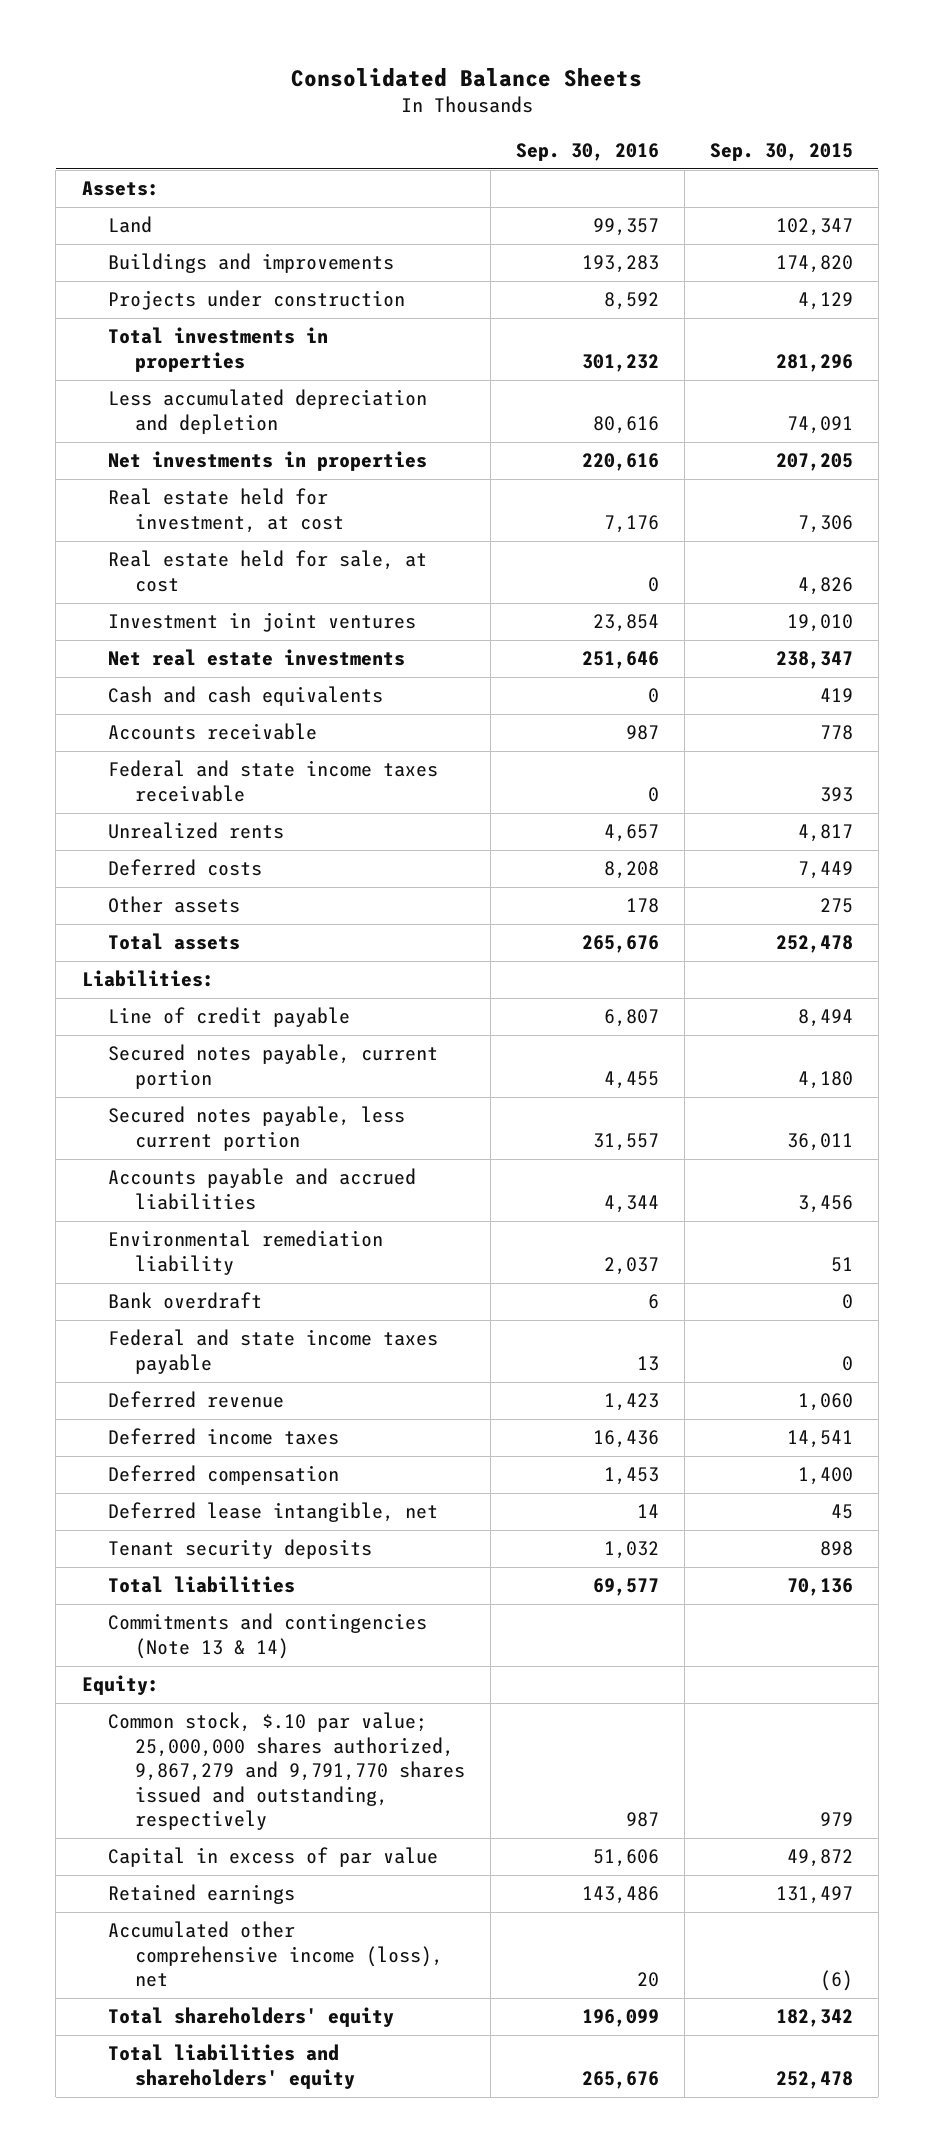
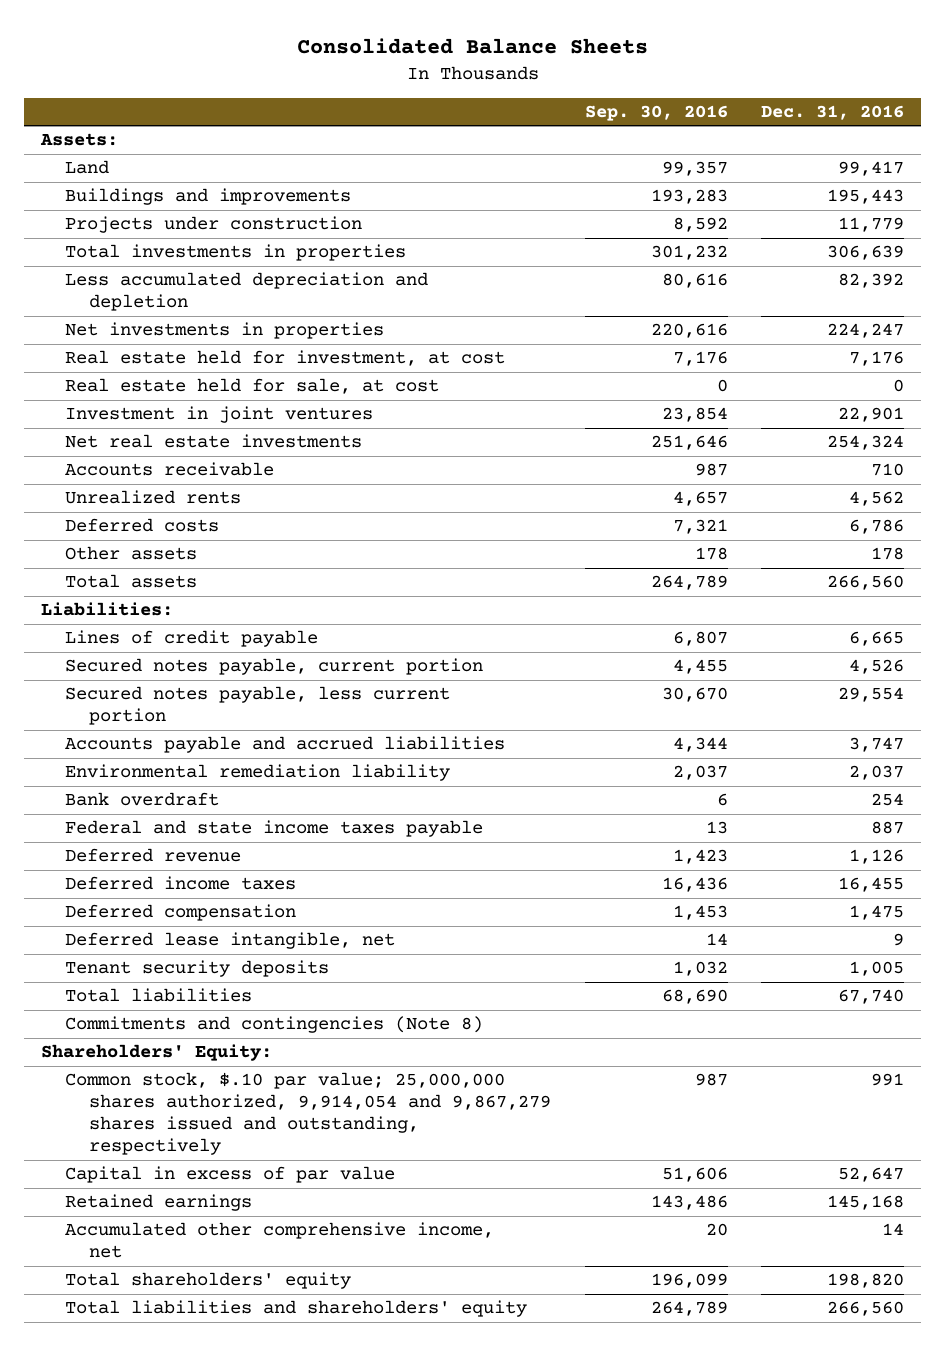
- | Sep. 30, 2016 | Sep. 30, 2015
+ | Sep. 30, 2016 | Dec. 31, 2016
- Cash and cash equivalents | 0 | 419
- Federal and state income taxes receivable | 0 | 393
- Deferred costs | 8,208 | 7,449
+ Deferred costs | 7,321 | 6,786
- Total assets | 265,676 | 252,478
+ Total assets | 264,789 | 266,560
- Line of credit payable | 6,807 | 8,494
+ Lines of credit payable | 6,807 | 6,665
- Secured notes payable, less current portion | 31,557 | 36,011
+ Secured notes payable, less current portion | 30,670 | 29,554
- Total liabilities | 69,577 | 70,136
- Commitments and contingencies (Note 13 & 14)
- Equity:
- Common stock, $.10 par value; 25,000,000 shares authorized, 9,867,279 and 9,791,770 shares issued and outstanding, respectively | 987 | 979
+ Total liabilities | 68,690 | 67,740
+ Commitments and contingencies (Note 8)
+ Shareholders' Equity:
+ Common stock, $.10 par value; 25,000,000 shares authorized, 9,914,054 and 9,867,279 shares issued and outstanding, respectively | 987 | 991
- Accumulated other comprehensive income (loss), net | 20 | (6)
+ Accumulated other comprehensive income, net | 20 | 14
- Total liabilities and shareholders' equity | 265,676 | 252,478
+ Total liabilities and shareholders' equity | 264,789 | 266,560

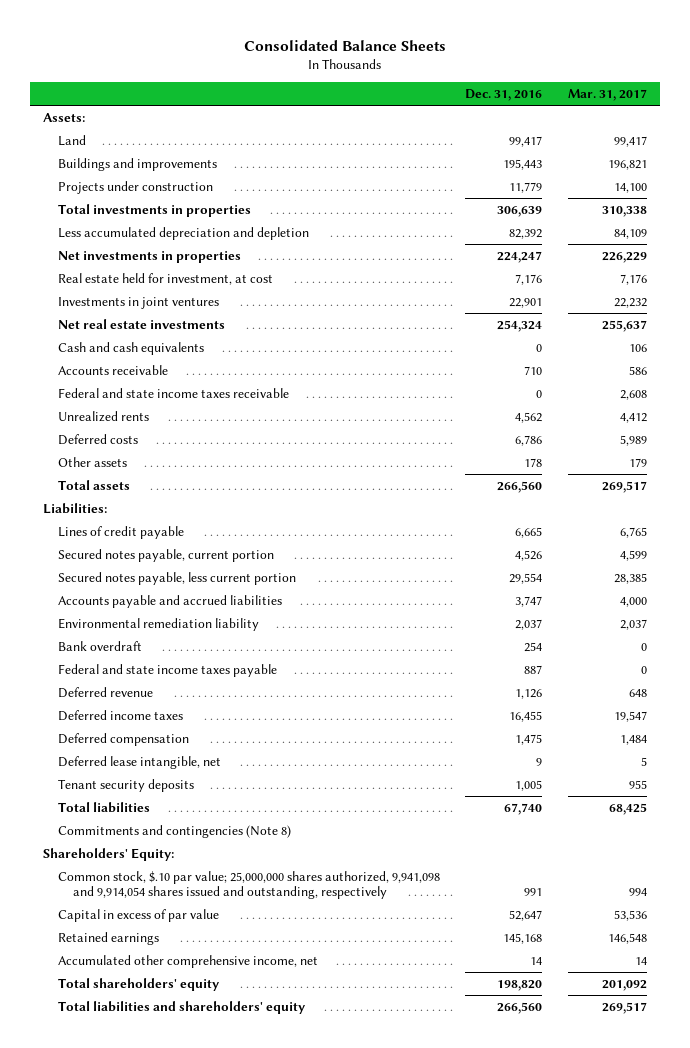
- | Sep. 30, 2016 | Dec. 31, 2016
+ | Dec. 31, 2016 | Mar. 31, 2017
- Real estate held for sale, at cost | 0 | 0
- Investment in joint ventures | 23,854 | 22,901
+ Investments in joint ventures | 22,901 | 22,232
+ Cash and cash equivalents | 0 | 106
+ Federal and state income taxes receivable | 0 | 2,608
- Common stock, $.10 par value; 25,000,000 shares authorized, 9,914,054 and 9,867,279 shares issued and outstanding, respectively | 987 | 991
+ Common stock, $.10 par value; 25,000,000 shares authorized, 9,941,098 and 9,914,054 shares issued and outstanding, respectively | 991 | 994

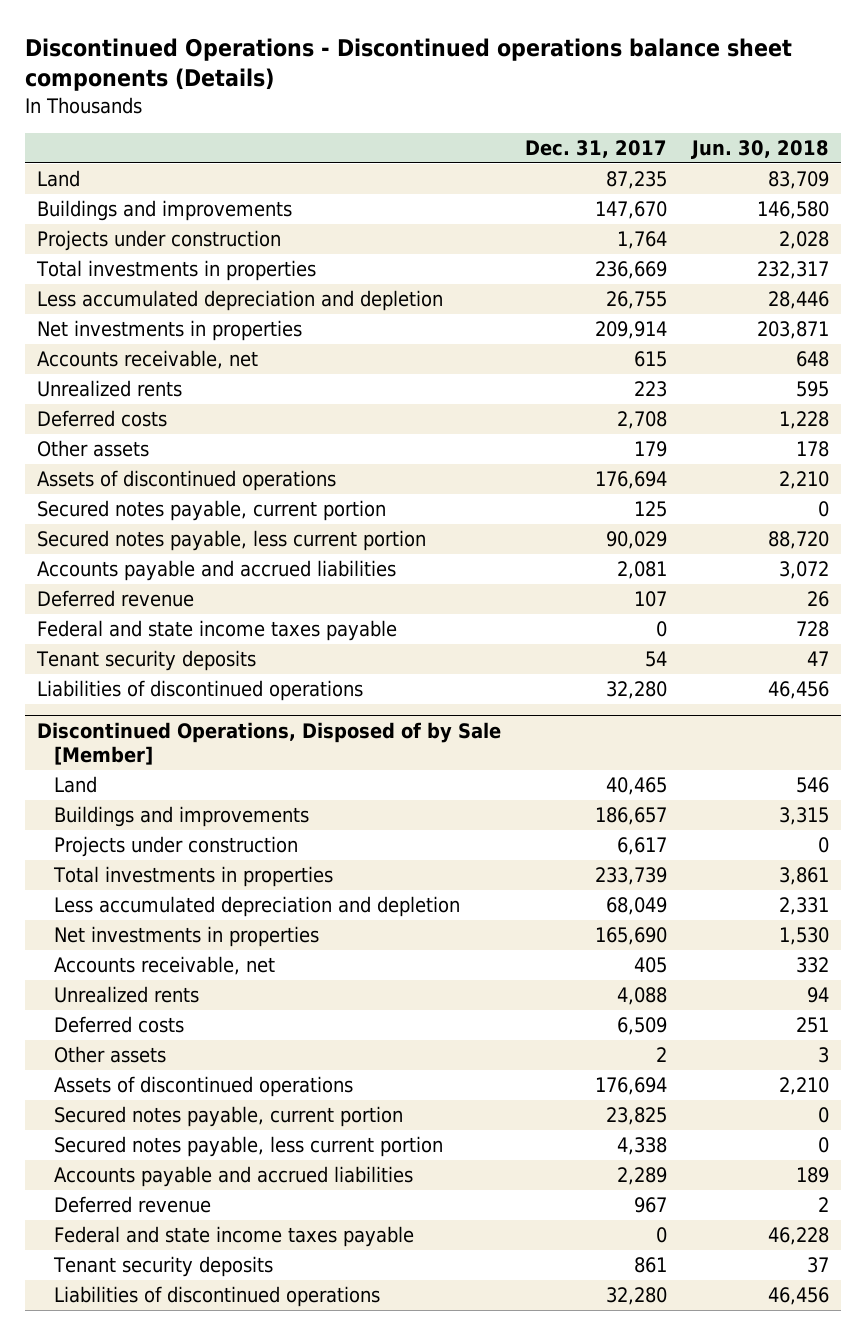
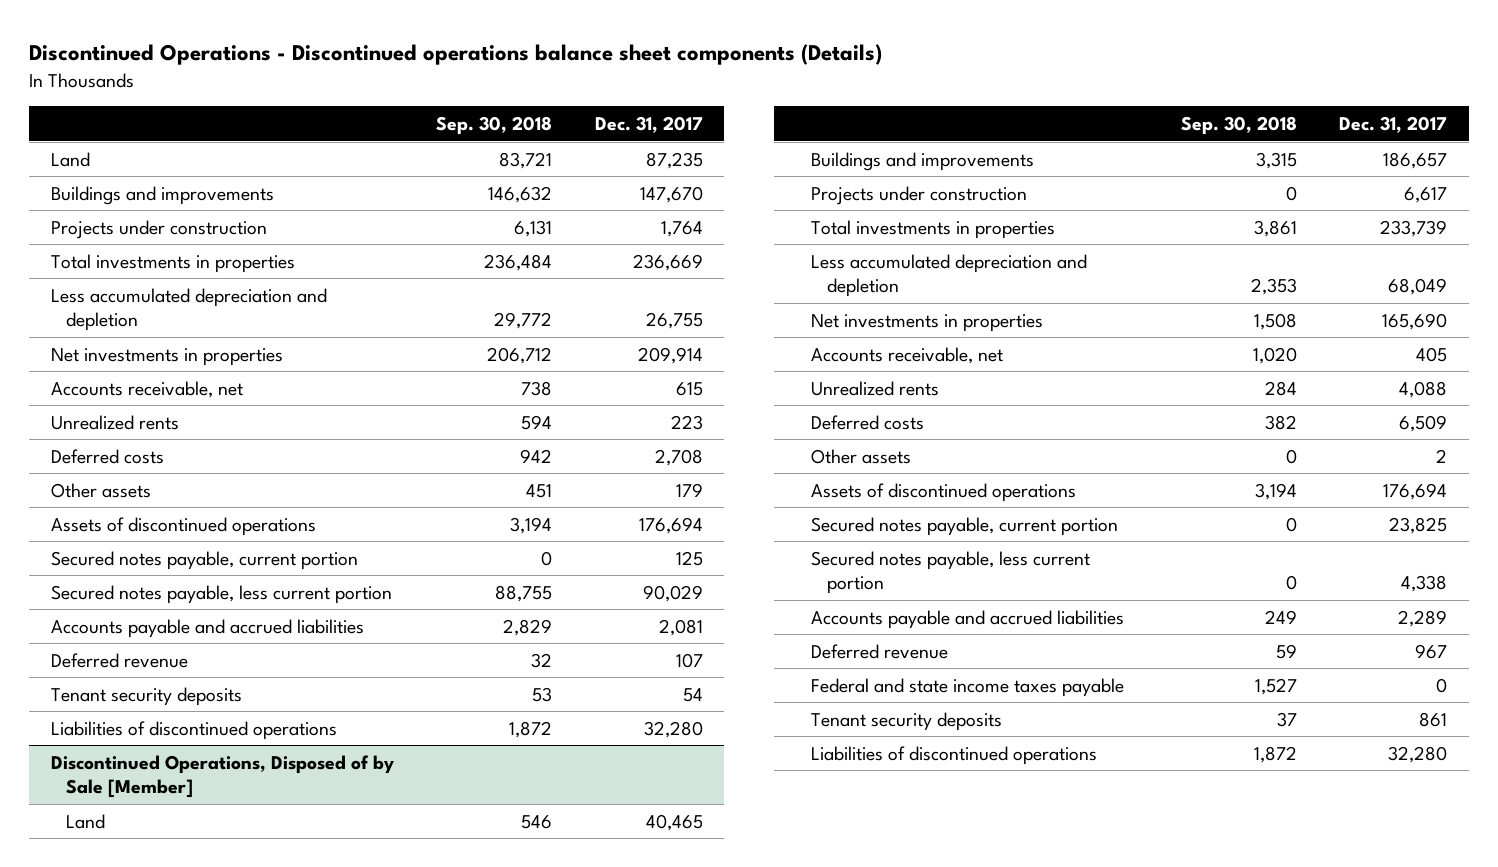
- | Dec. 31, 2017 | Jun. 30, 2018
+ | Sep. 30, 2018 | Dec. 31, 2017
- Federal and state income taxes payable | 0 | 728

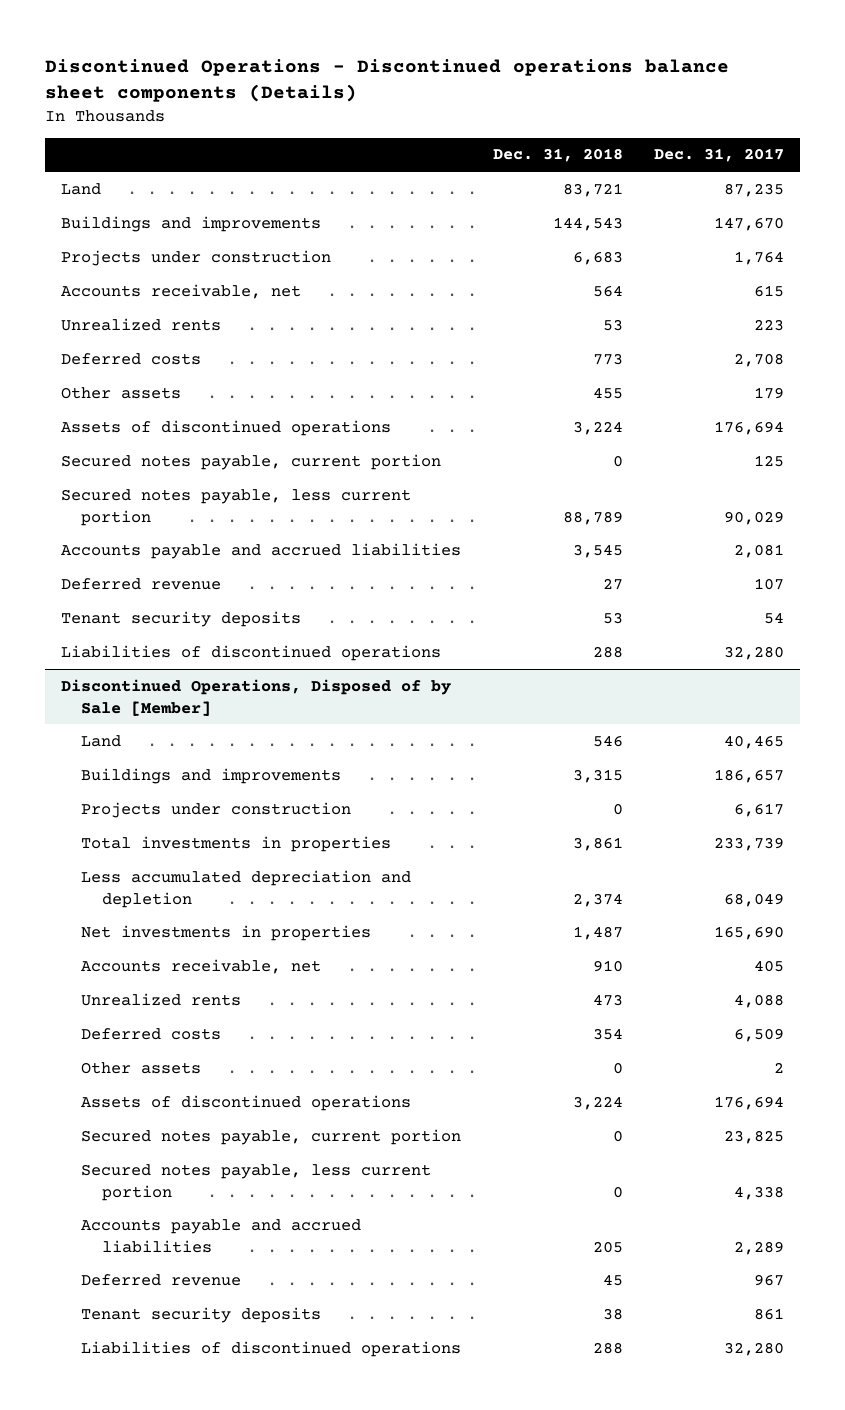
- | Sep. 30, 2018 | Dec. 31, 2017
+ | Dec. 31, 2018 | Dec. 31, 2017
- Total investments in properties | 236,484 | 236,669
- Less accumulated depreciation and depletion | 29,772 | 26,755
- Net investments in properties | 206,712 | 209,914
@ Discontinued Operations, Disposed of by Sale [Member]
- Federal and state income taxes payable | 1,527 | 0

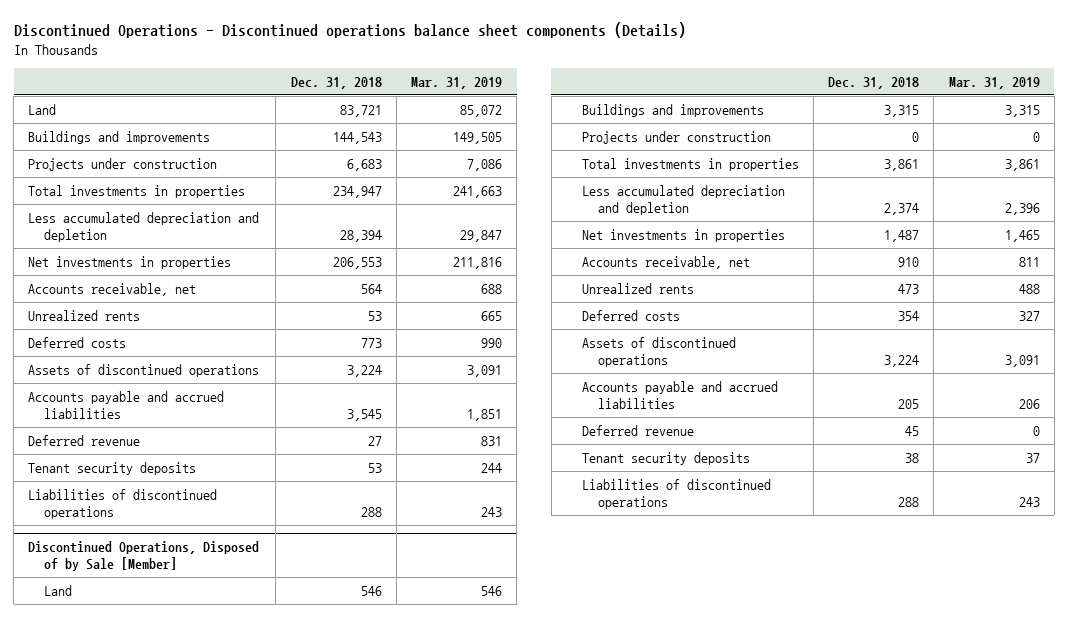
- | Dec. 31, 2018 | Dec. 31, 2017
+ | Dec. 31, 2018 | Mar. 31, 2019
+ Total investments in properties | 234,947 | 241,663
+ Less accumulated depreciation and depletion | 28,394 | 29,847
+ Net investments in properties | 206,553 | 211,816
- Other assets | 455 | 179
- Secured notes payable, current portion | 0 | 125
- Secured notes payable, less current portion | 88,789 | 90,029
@ Discontinued Operations, Disposed of by Sale [Member]
- Other assets | 0 | 2
- Secured notes payable, current portion | 0 | 23,825
- Secured notes payable, less current portion | 0 | 4,338

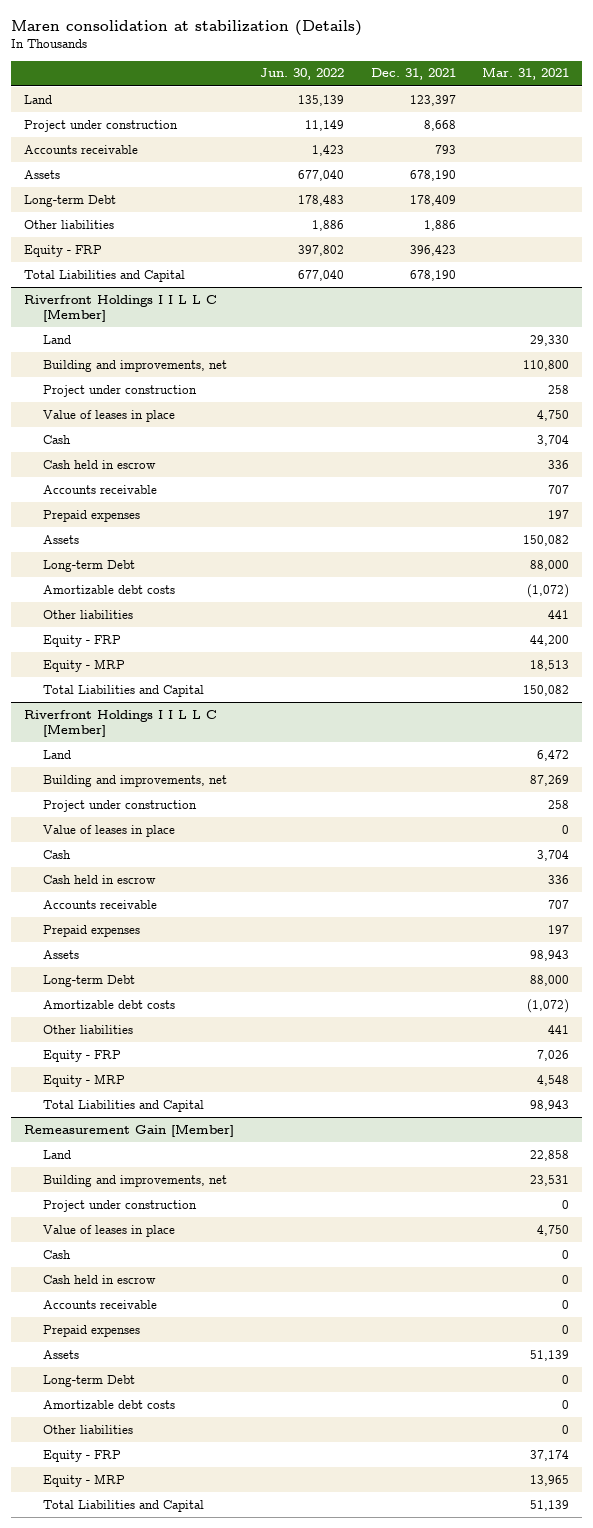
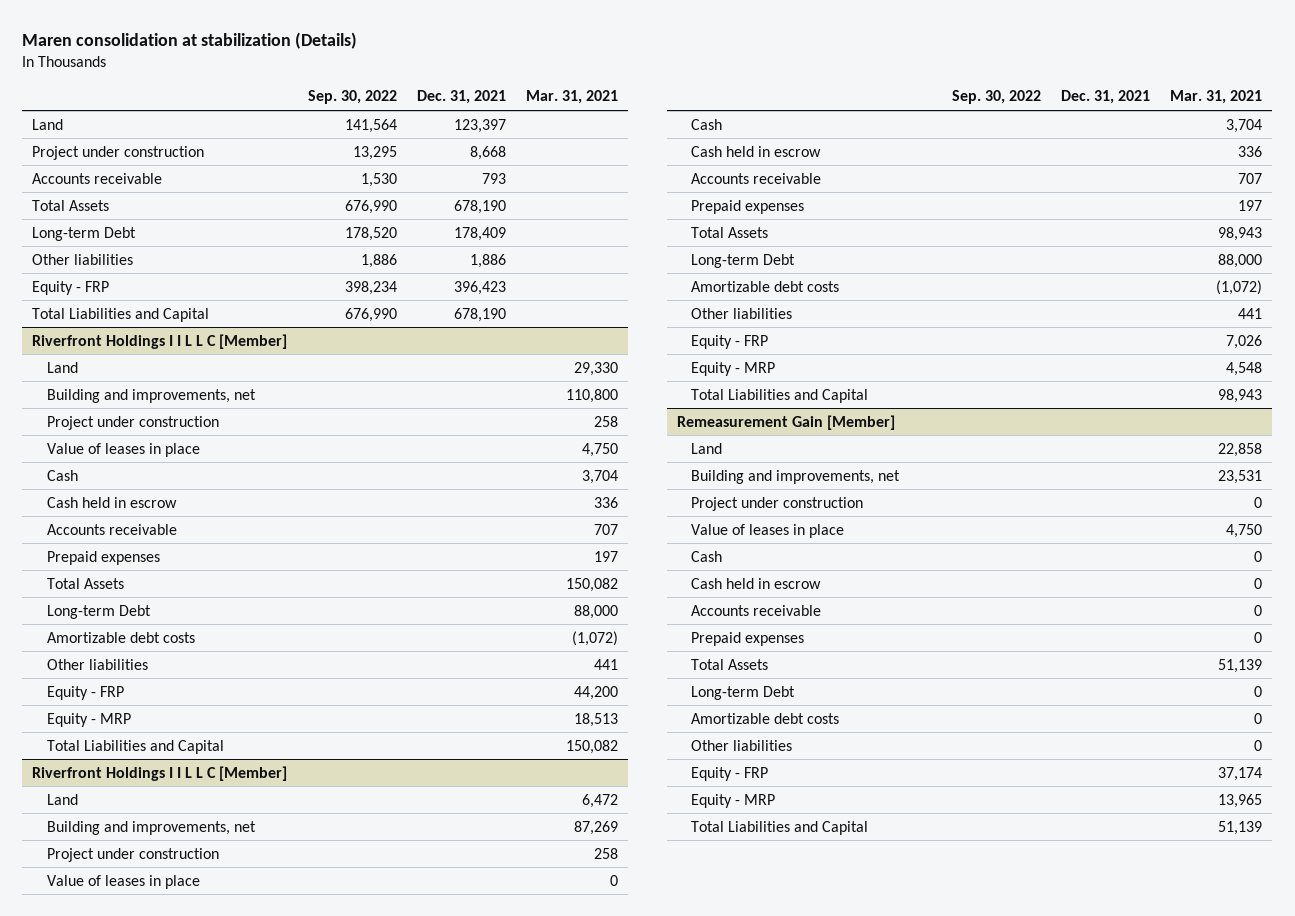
- | Jun. 30, 2022 | Dec. 31, 2021 | Mar. 31, 2021
+ | Sep. 30, 2022 | Dec. 31, 2021 | Mar. 31, 2021
- Assets | 677,040 | 678,190 |
+ Total Assets | 676,990 | 678,190 |
@ Riverfront Holdings I I L L C [Member]
- Assets | | | 150,082
+ Total Assets | | | 150,082
- Assets | | | 98,943
+ Total Assets | | | 98,943
@ Remeasurement Gain [Member]
- Assets | | | 51,139
+ Total Assets | | | 51,139

